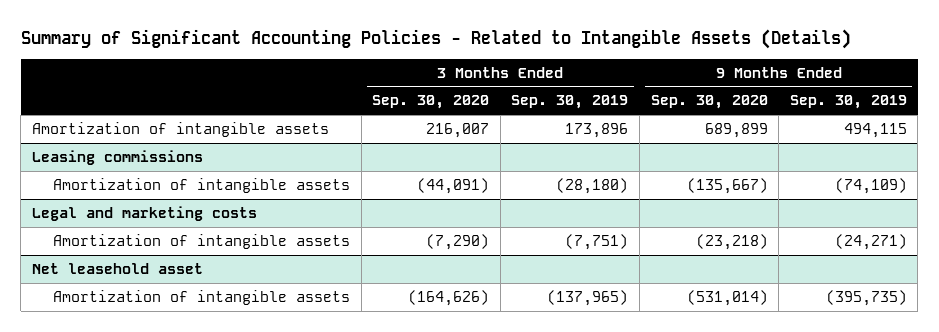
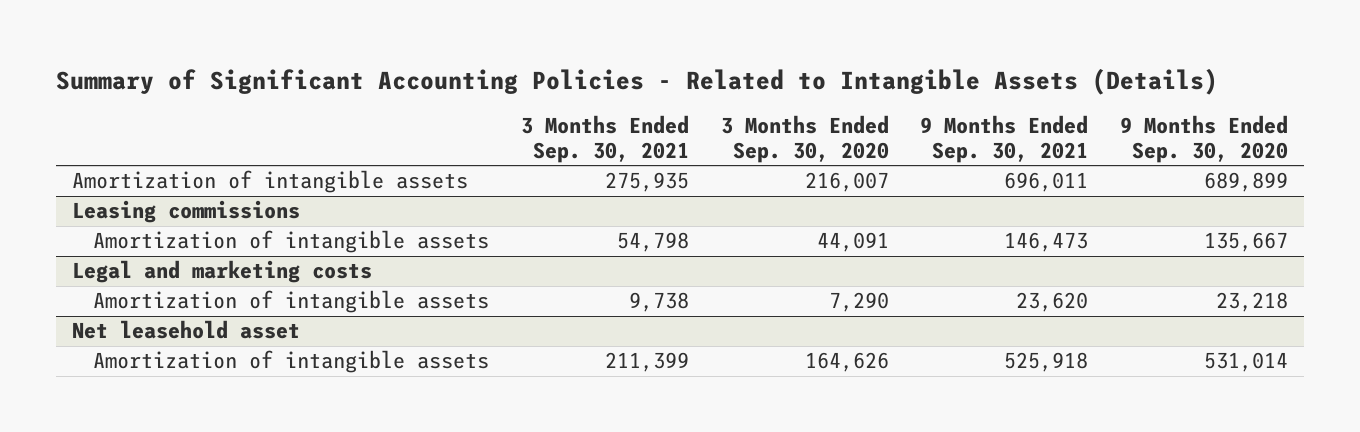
- | 3 Months Ended Sep. 30, 2020 | 3 Months Ended Sep. 30, 2019 | 9 Months Ended Sep. 30, 2020 | 9 Months Ended Sep. 30, 2019
+ | 3 Months Ended Sep. 30, 2021 | 3 Months Ended Sep. 30, 2020 | 9 Months Ended Sep. 30, 2021 | 9 Months Ended Sep. 30, 2020
@ Leasing commissions
- Amortization of intangible assets | (44,091) | (28,180) | (135,667) | (74,109)
+ Amortization of intangible assets | 54,798 | 44,091 | 146,473 | 135,667
@ Legal and marketing costs
- Amortization of intangible assets | (7,290) | (7,751) | (23,218) | (24,271)
+ Amortization of intangible assets | 9,738 | 7,290 | 23,620 | 23,218
@ Net leasehold asset
- Amortization of intangible assets | (164,626) | (137,965) | (531,014) | (395,735)
+ Amortization of intangible assets | 211,399 | 164,626 | 525,918 | 531,014

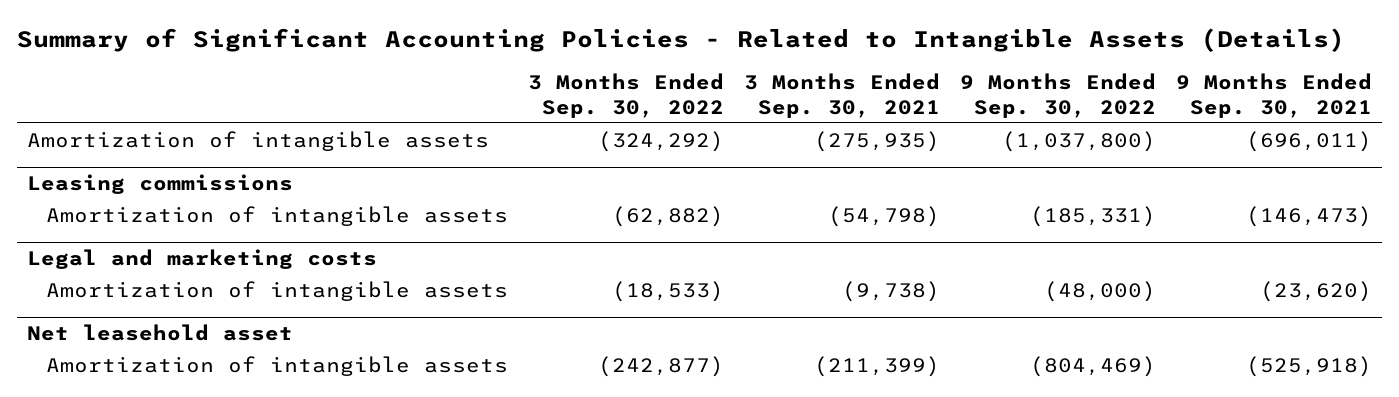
- | 3 Months Ended Sep. 30, 2021 | 3 Months Ended Sep. 30, 2020 | 9 Months Ended Sep. 30, 2021 | 9 Months Ended Sep. 30, 2020
+ | 3 Months Ended Sep. 30, 2022 | 3 Months Ended Sep. 30, 2021 | 9 Months Ended Sep. 30, 2022 | 9 Months Ended Sep. 30, 2021
- Amortization of intangible assets | 275,935 | 216,007 | 696,011 | 689,899
+ Amortization of intangible assets | (324,292) | (275,935) | (1,037,800) | (696,011)
@ Leasing commissions
- Amortization of intangible assets | 54,798 | 44,091 | 146,473 | 135,667
+ Amortization of intangible assets | (62,882) | (54,798) | (185,331) | (146,473)
@ Legal and marketing costs
- Amortization of intangible assets | 9,738 | 7,290 | 23,620 | 23,218
+ Amortization of intangible assets | (18,533) | (9,738) | (48,000) | (23,620)
@ Net leasehold asset
- Amortization of intangible assets | 211,399 | 164,626 | 525,918 | 531,014
+ Amortization of intangible assets | (242,877) | (211,399) | (804,469) | (525,918)

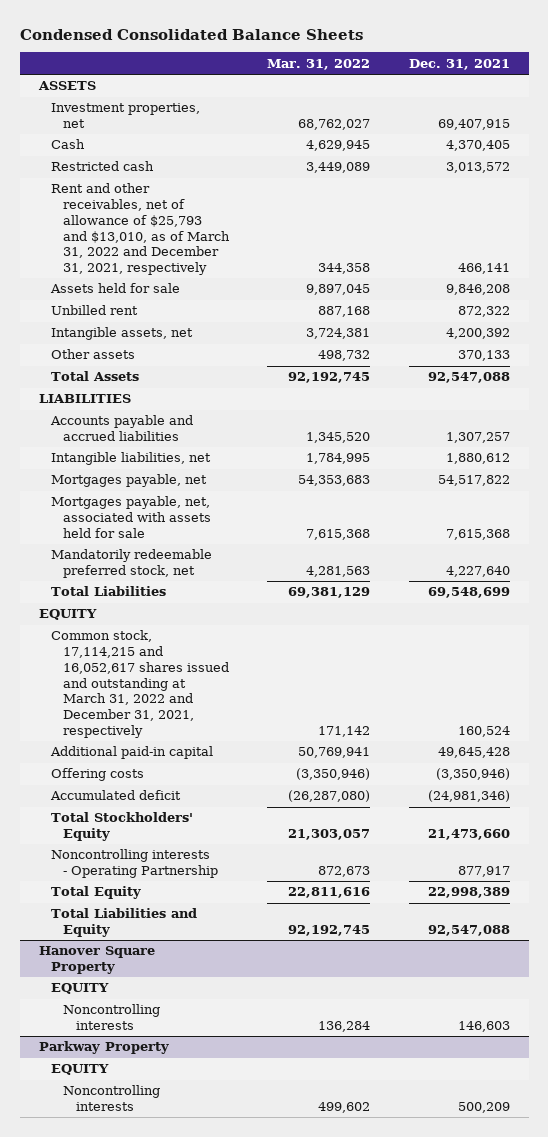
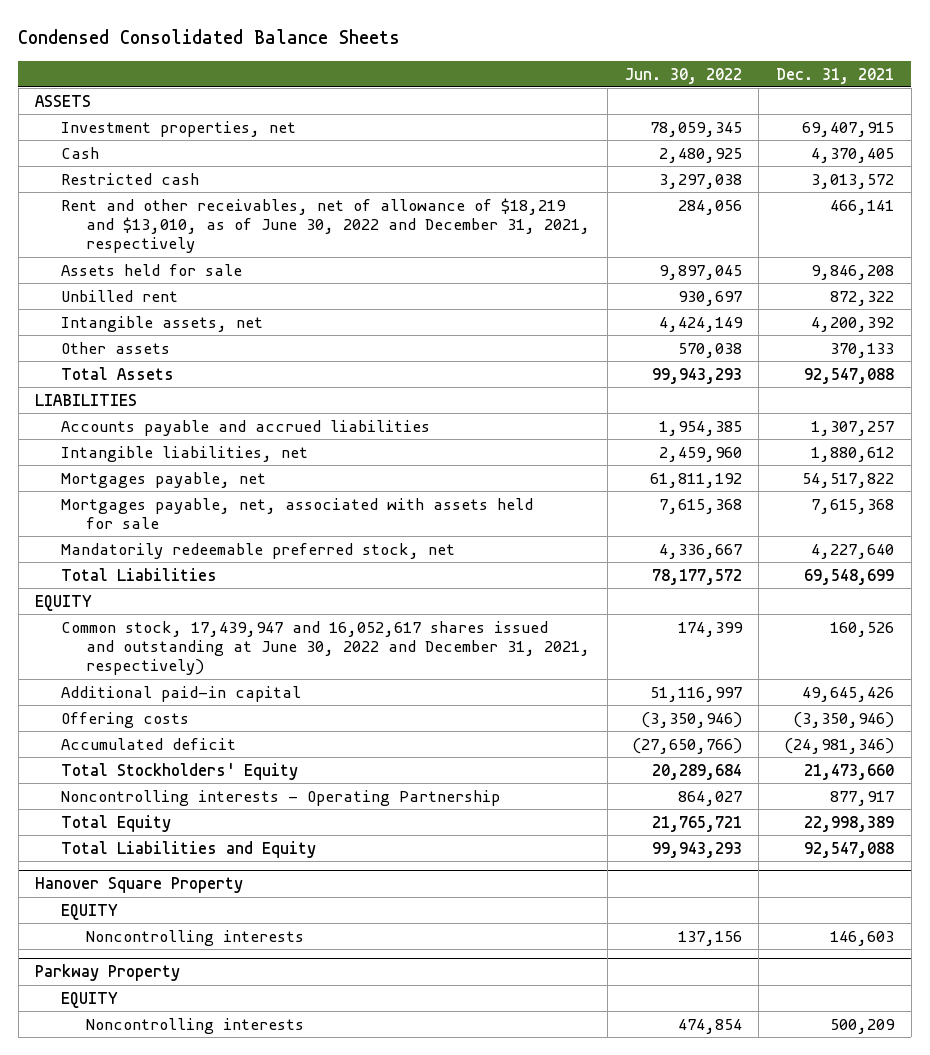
- | Mar. 31, 2022 | Dec. 31, 2021
+ | Jun. 30, 2022 | Dec. 31, 2021
- Rent and other receivables, net of allowance of $25,793 and $13,010, as of March 31, 2022 and December 31, 2021, respectively | 344,358 | 466,141
+ Rent and other receivables, net of allowance of $18,219 and $13,010, as of June 30, 2022 and December 31, 2021, respectively | 284,056 | 466,141
- Common stock, 17,114,215 and 16,052,617 shares issued and outstanding at March 31, 2022 and December 31, 2021, respectively | 171,142 | 160,524
- Additional paid-in capital | 50,769,941 | 49,645,428
+ Common stock, 17,439,947 and 16,052,617 shares issued and outstanding at June 30, 2022 and December 31, 2021, respectively) | 174,399 | 160,526
+ Additional paid-in capital | 51,116,997 | 49,645,426

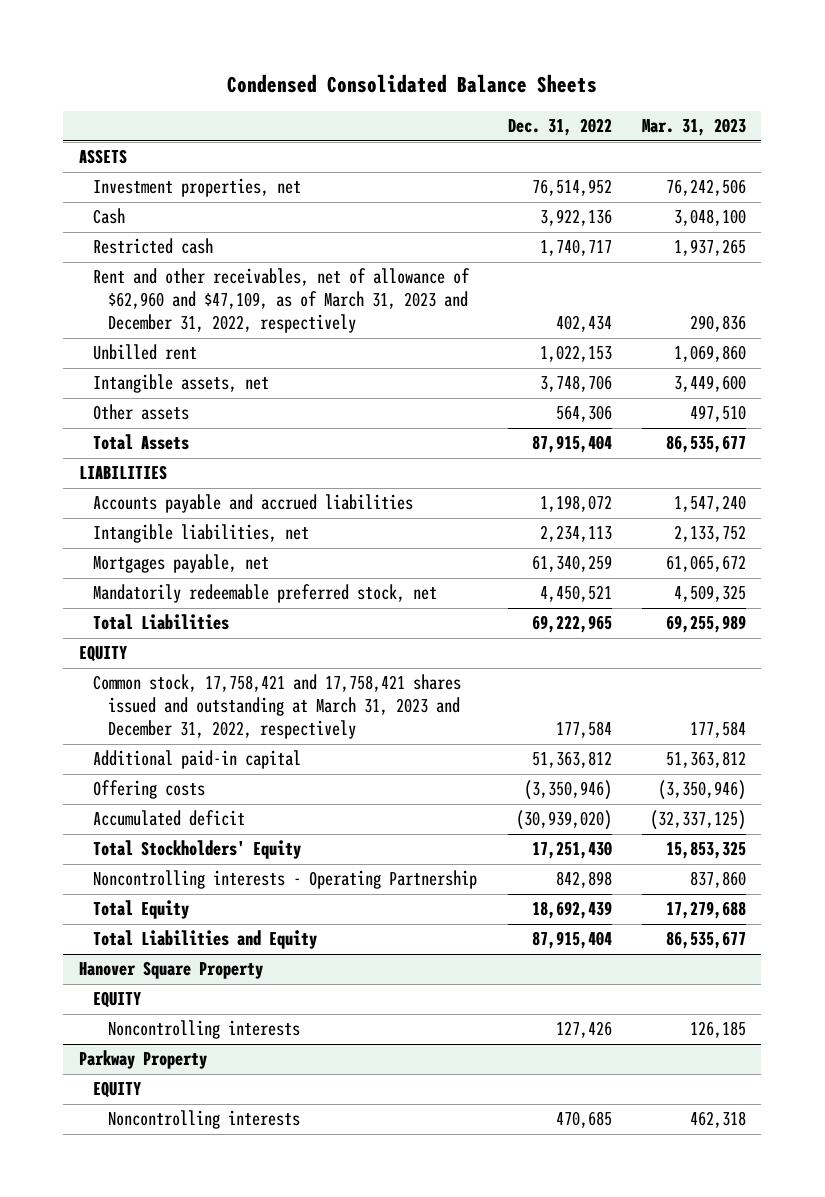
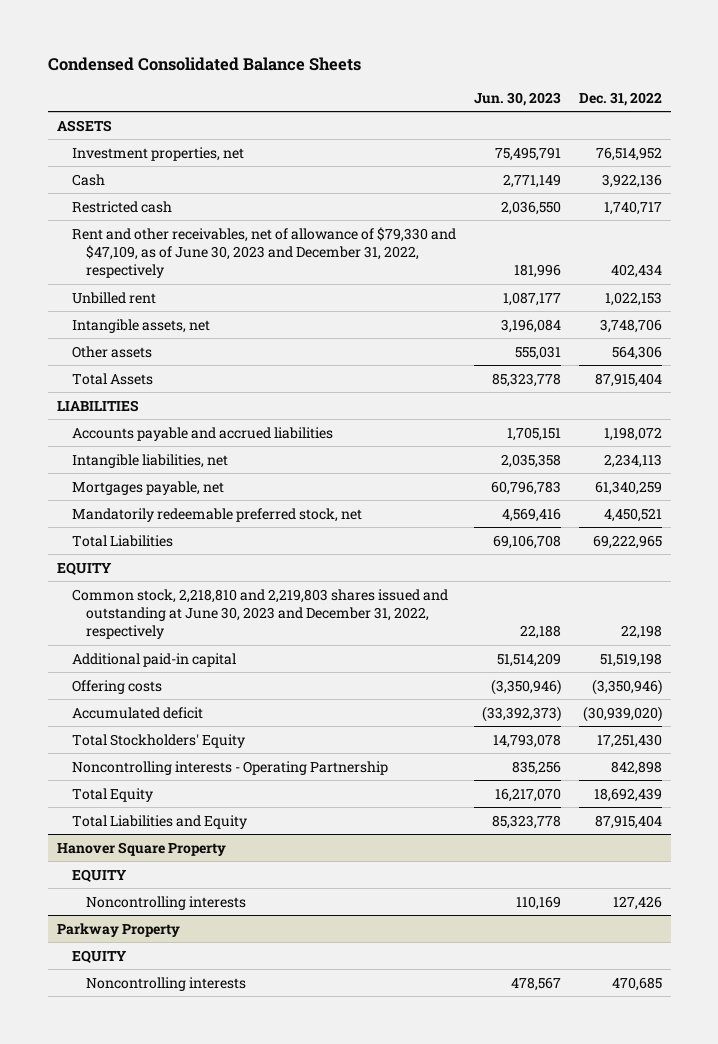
- | Dec. 31, 2022 | Mar. 31, 2023
+ | Jun. 30, 2023 | Dec. 31, 2022
- Rent and other receivables, net of allowance of $62,960 and $47,109, as of March 31, 2023 and December 31, 2022, respectively | 402,434 | 290,836
+ Rent and other receivables, net of allowance of $79,330 and $47,109, as of June 30, 2023 and December 31, 2022, respectively | 181,996 | 402,434
- Common stock, 17,758,421 and 17,758,421 shares issued and outstanding at March 31, 2023 and December 31, 2022, respectively | 177,584 | 177,584
- Additional paid-in capital | 51,363,812 | 51,363,812
+ Common stock, 2,218,810 and 2,219,803 shares issued and outstanding at June 30, 2023 and December 31, 2022, respectively | 22,188 | 22,198
+ Additional paid-in capital | 51,514,209 | 51,519,198

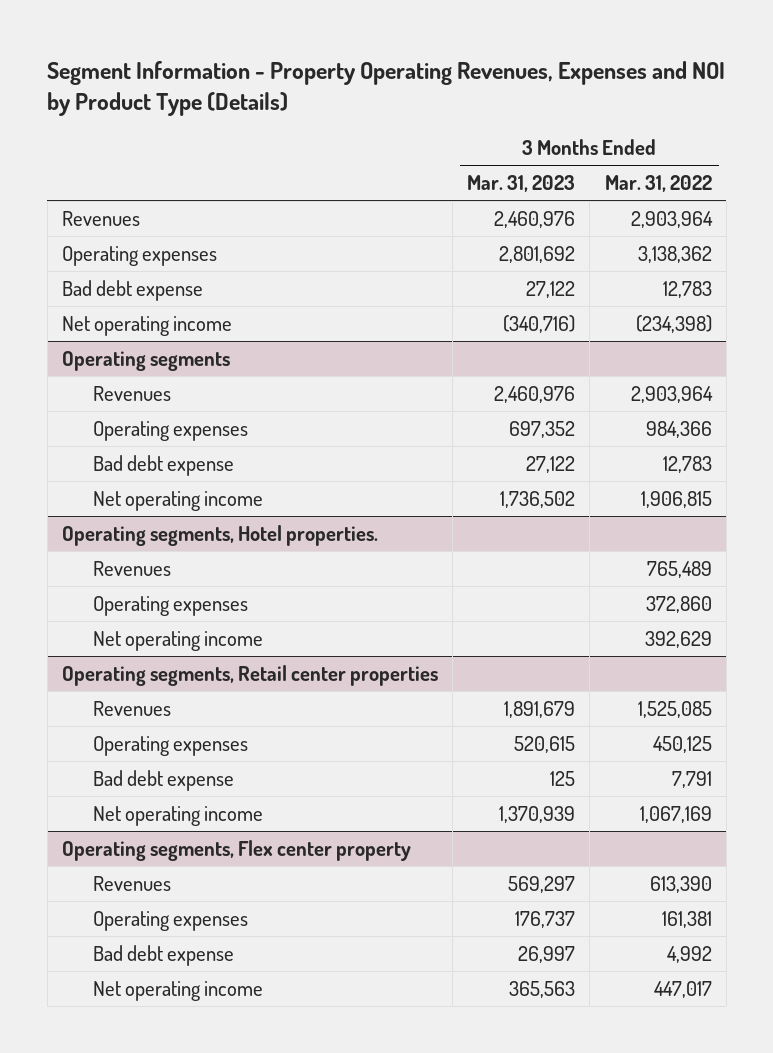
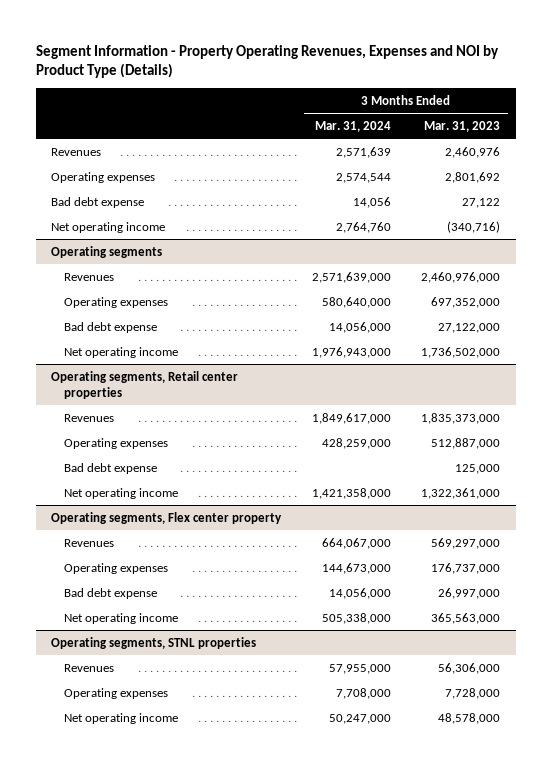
- | 3 Months Ended Mar. 31, 2023 | 3 Months Ended Mar. 31, 2022
+ | 3 Months Ended Mar. 31, 2024 | 3 Months Ended Mar. 31, 2023
@ Operating segments
- Revenues | 2,460,976 | 2,903,964
- Operating expenses | 697,352 | 984,366
- Bad debt expense | 27,122 | 12,783
- Net operating income | 1,736,502 | 1,906,815
- Operating segments, Hotel properties.
- Revenues | | 765,489
- Operating expenses | | 372,860
- Net operating income | | 392,629
@ Operating segments
+ Revenues | 2,571,639,000 | 2,460,976,000
+ Operating expenses | 580,640,000 | 697,352,000
+ Bad debt expense | 14,056,000 | 27,122,000
+ Net operating income | 1,976,943,000 | 1,736,502,000
@ Operating segments, Retail center properties
- Revenues | 1,891,679 | 1,525,085
- Operating expenses | 520,615 | 450,125
- Bad debt expense | 125 | 7,791
- Net operating income | 1,370,939 | 1,067,169
+ Revenues | 1,849,617,000 | 1,835,373,000
+ Operating expenses | 428,259,000 | 512,887,000
+ Bad debt expense | | 125,000
+ Net operating income | 1,421,358,000 | 1,322,361,000
@ Operating segments, Flex center property
- Revenues | 569,297 | 613,390
- Operating expenses | 176,737 | 161,381
- Bad debt expense | 26,997 | 4,992
- Net operating income | 365,563 | 447,017
+ Revenues | 664,067,000 | 569,297,000
+ Operating expenses | 144,673,000 | 176,737,000
+ Bad debt expense | 14,056,000 | 26,997,000
+ Net operating income | 505,338,000 | 365,563,000
+ Operating segments, STNL properties
+ Revenues | 57,955,000 | 56,306,000
+ Operating expenses | 7,708,000 | 7,728,000
+ Net operating income | 50,247,000 | 48,578,000

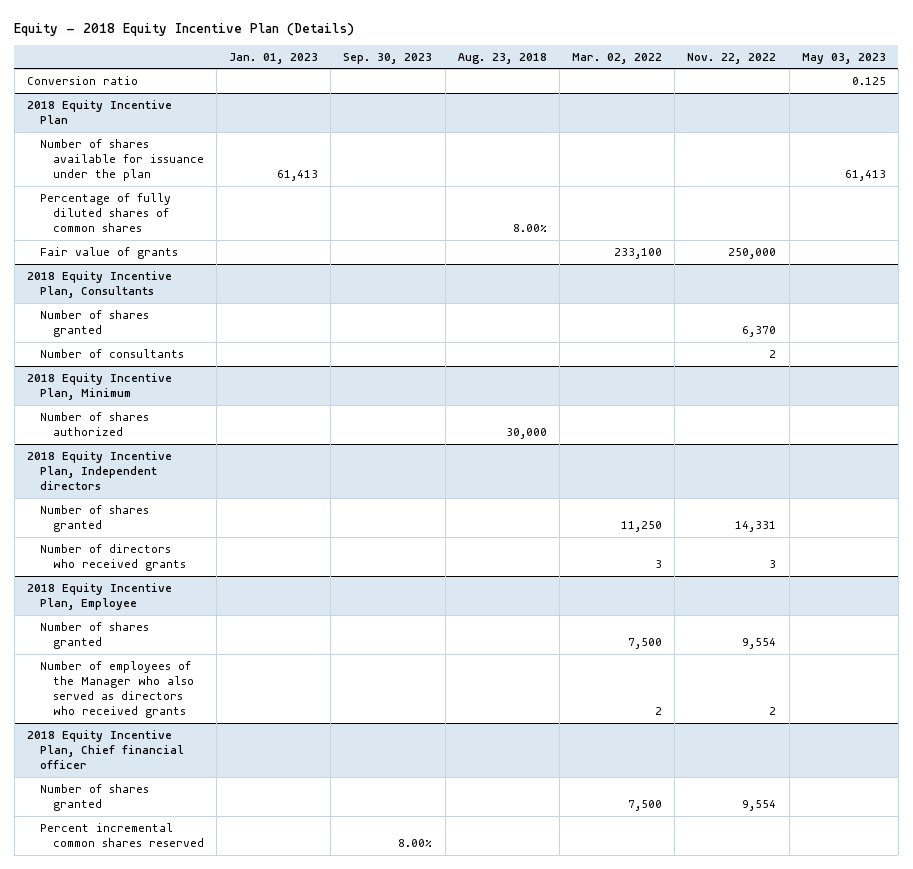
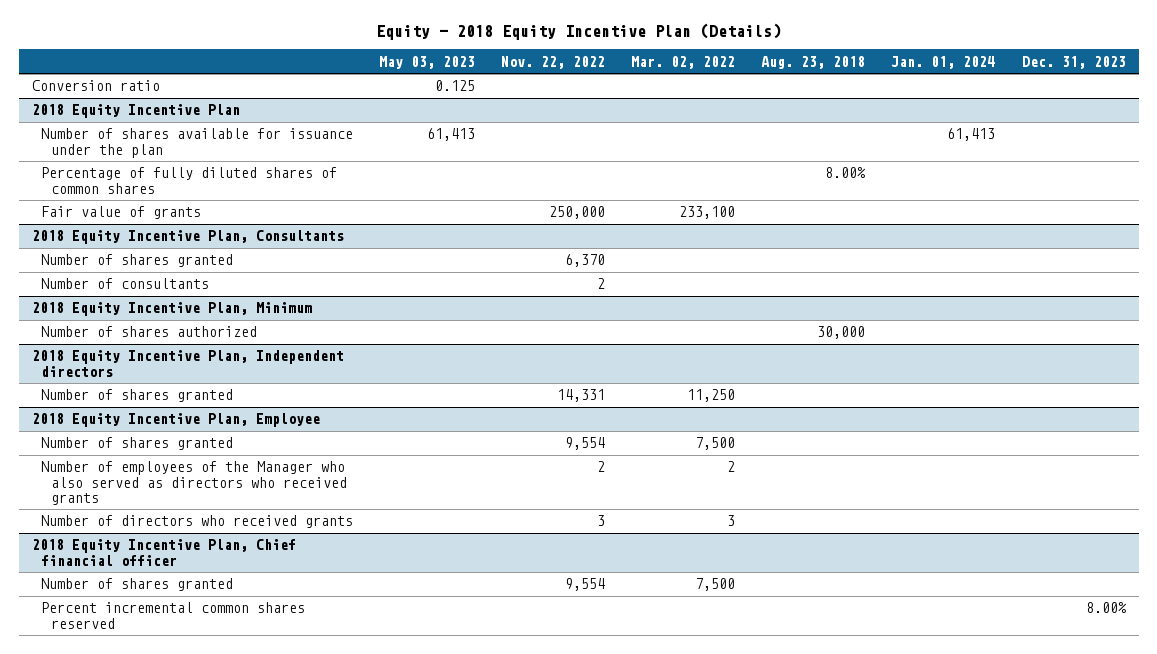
- | Jan. 01, 2023 | Sep. 30, 2023 | Aug. 23, 2018 | Mar. 02, 2022 | Nov. 22, 2022 | May 03, 2023
+ | May 03, 2023 | Nov. 22, 2022 | Mar. 02, 2022 | Aug. 23, 2018 | Jan. 01, 2024 | Dec. 31, 2023
@ 2018 Equity Incentive Plan, Independent directors
- Number of directors who received grants | | | | 3 | 3 |
@ 2018 Equity Incentive Plan, Employee
+ Number of directors who received grants | | 3 | 3 | | |

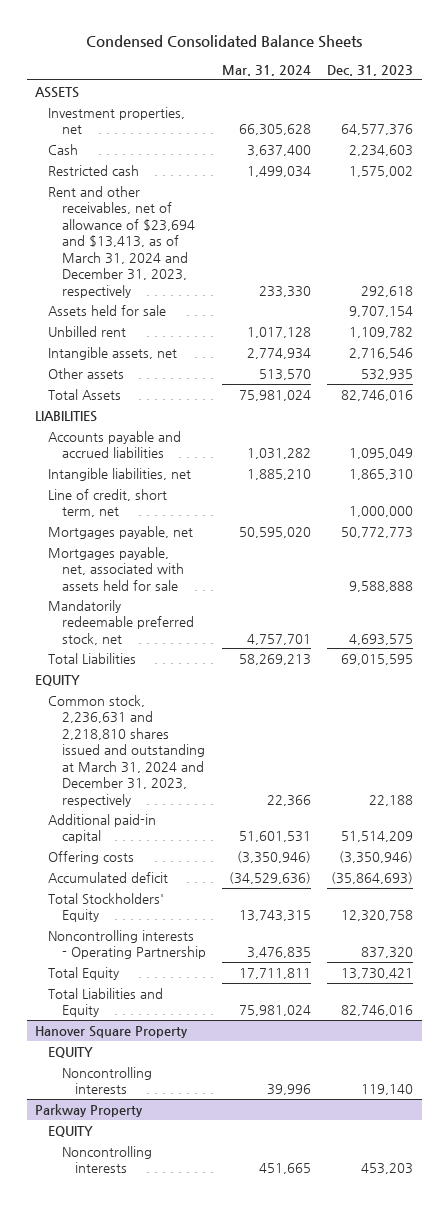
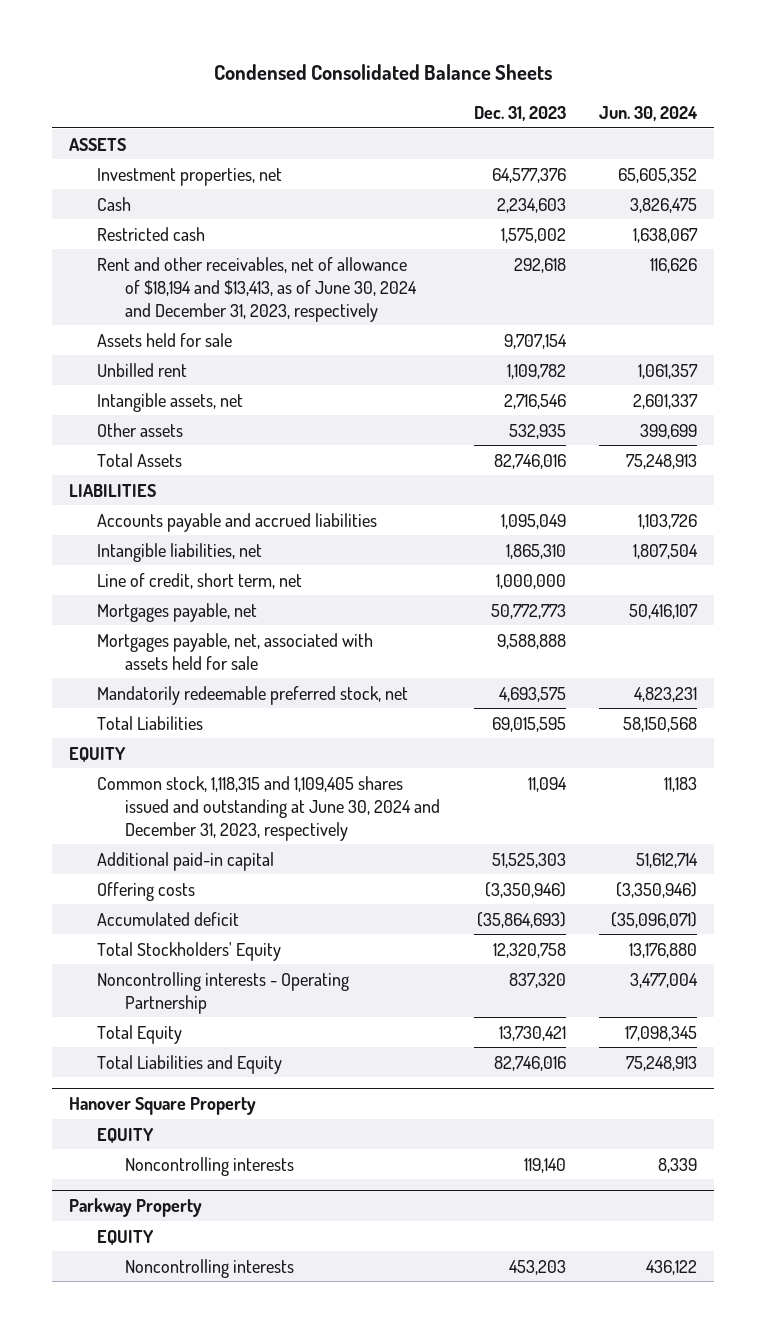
- | Mar. 31, 2024 | Dec. 31, 2023
+ | Dec. 31, 2023 | Jun. 30, 2024
- Rent and other receivables, net of allowance of $23,694 and $13,413, as of March 31, 2024 and December 31, 2023, respectively | 233,330 | 292,618
+ Rent and other receivables, net of allowance of $18,194 and $13,413, as of June 30, 2024 and December 31, 2023, respectively | 292,618 | 116,626
- Common stock, 2,236,631 and 2,218,810 shares issued and outstanding at March 31, 2024 and December 31, 2023, respectively | 22,366 | 22,188
- Additional paid-in capital | 51,601,531 | 51,514,209
+ Common stock, 1,118,315 and 1,109,405 shares issued and outstanding at June 30, 2024 and December 31, 2023, respectively | 11,094 | 11,183
+ Additional paid-in capital | 51,525,303 | 51,612,714

